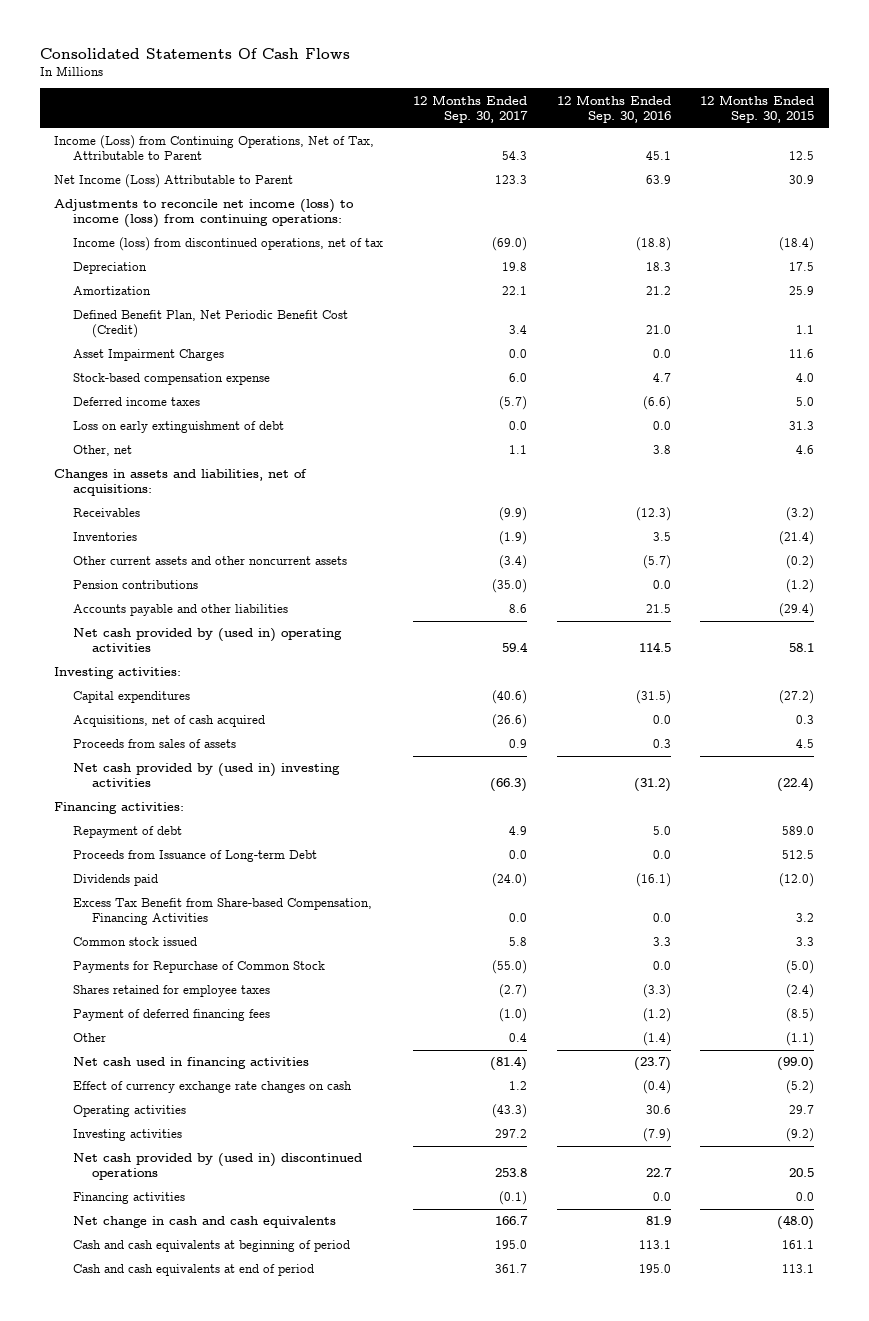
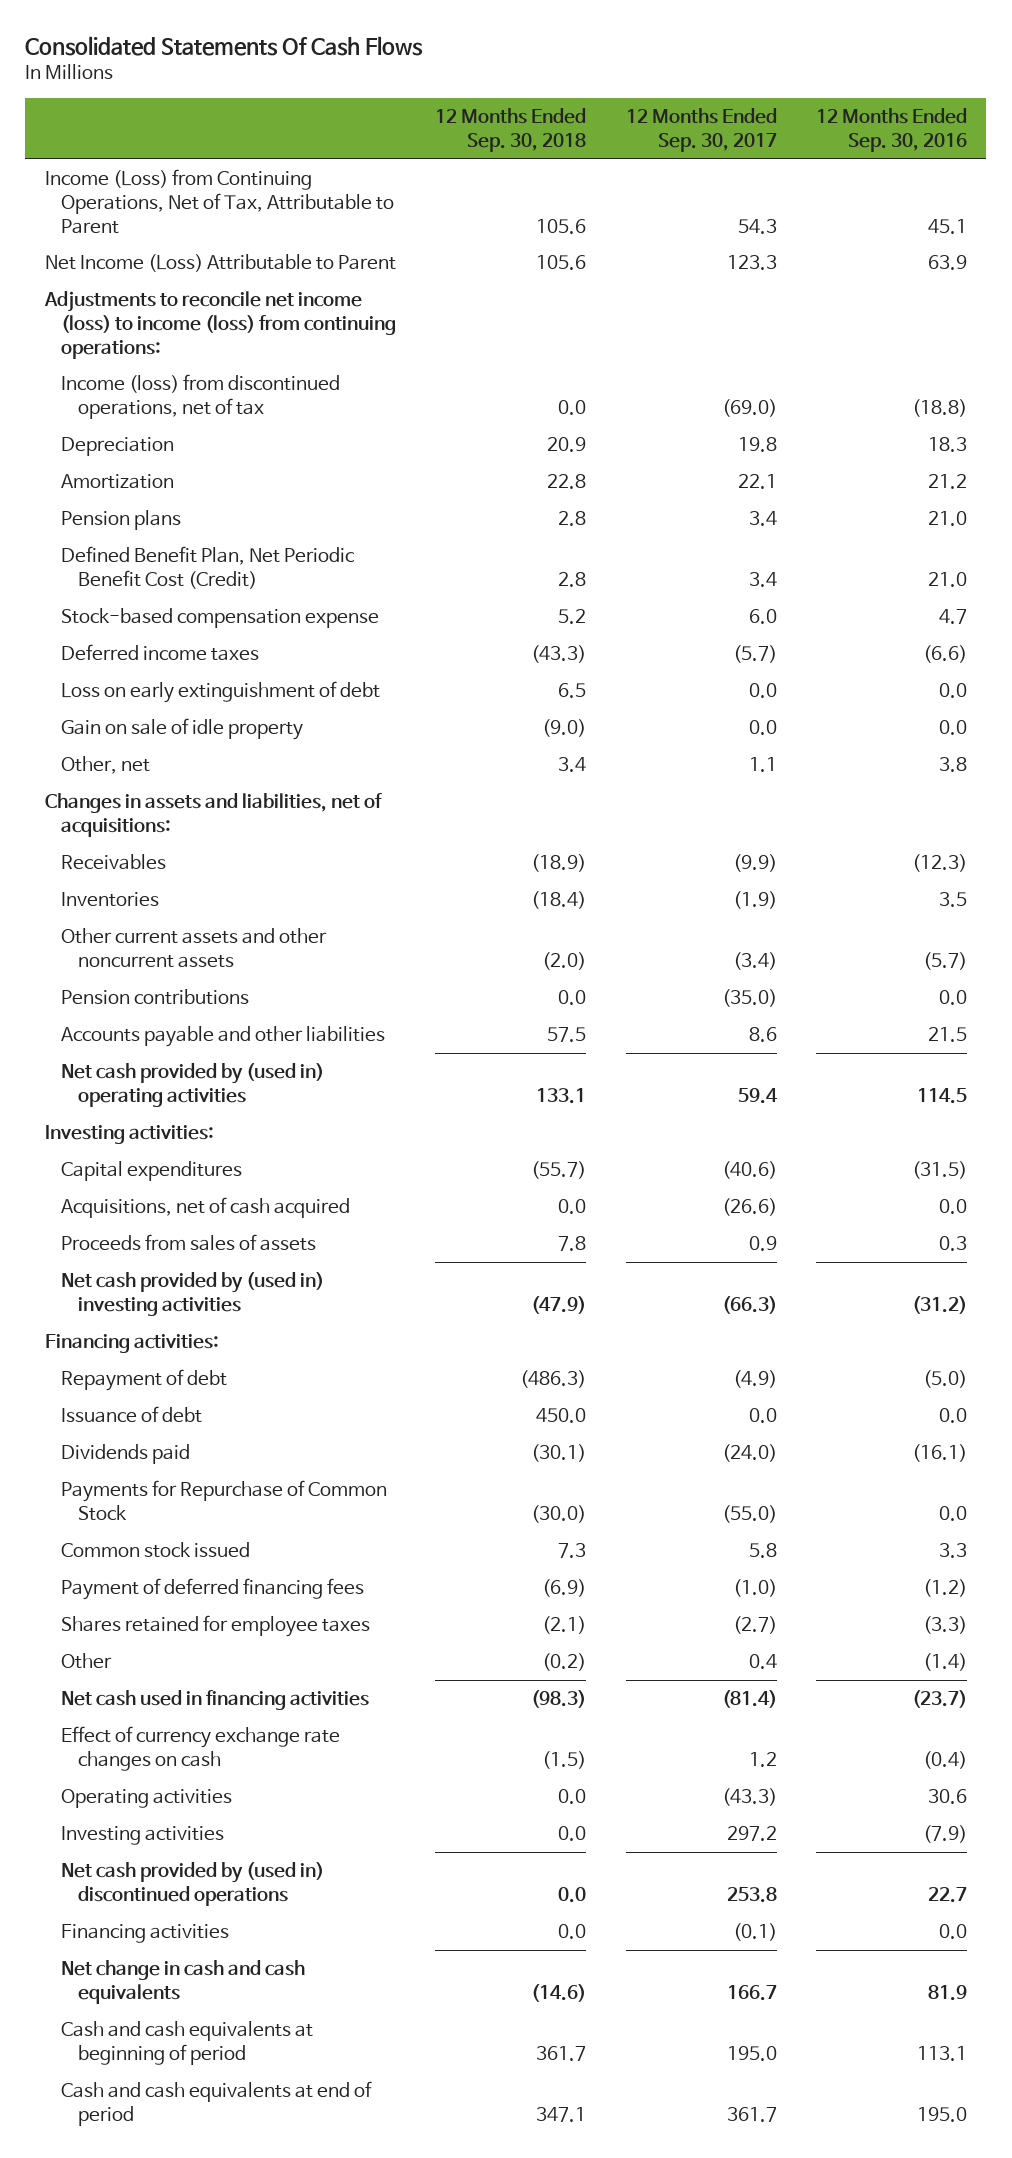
- | 12 Months Ended Sep. 30, 2017 | 12 Months Ended Sep. 30, 2016 | 12 Months Ended Sep. 30, 2015
+ | 12 Months Ended Sep. 30, 2018 | 12 Months Ended Sep. 30, 2017 | 12 Months Ended Sep. 30, 2016
+ Pension plans | 2.8 | 3.4 | 21.0
- Asset Impairment Charges | 0.0 | 0.0 | 11.6
+ Gain on sale of idle property | (9.0) | 0.0 | 0.0
- Repayment of debt | 4.9 | 5.0 | 589.0
- Proceeds from Issuance of Long-term Debt | 0.0 | 0.0 | 512.5
+ Repayment of debt | (486.3) | (4.9) | (5.0)
+ Issuance of debt | 450.0 | 0.0 | 0.0
- Excess Tax Benefit from Share-based Compensation, Financing Activities | 0.0 | 0.0 | 3.2
moved down: Common stock issued | 7.3 | 5.8 | 3.3
moved down: Shares retained for employee taxes | (2.1) | (2.7) | (3.3)

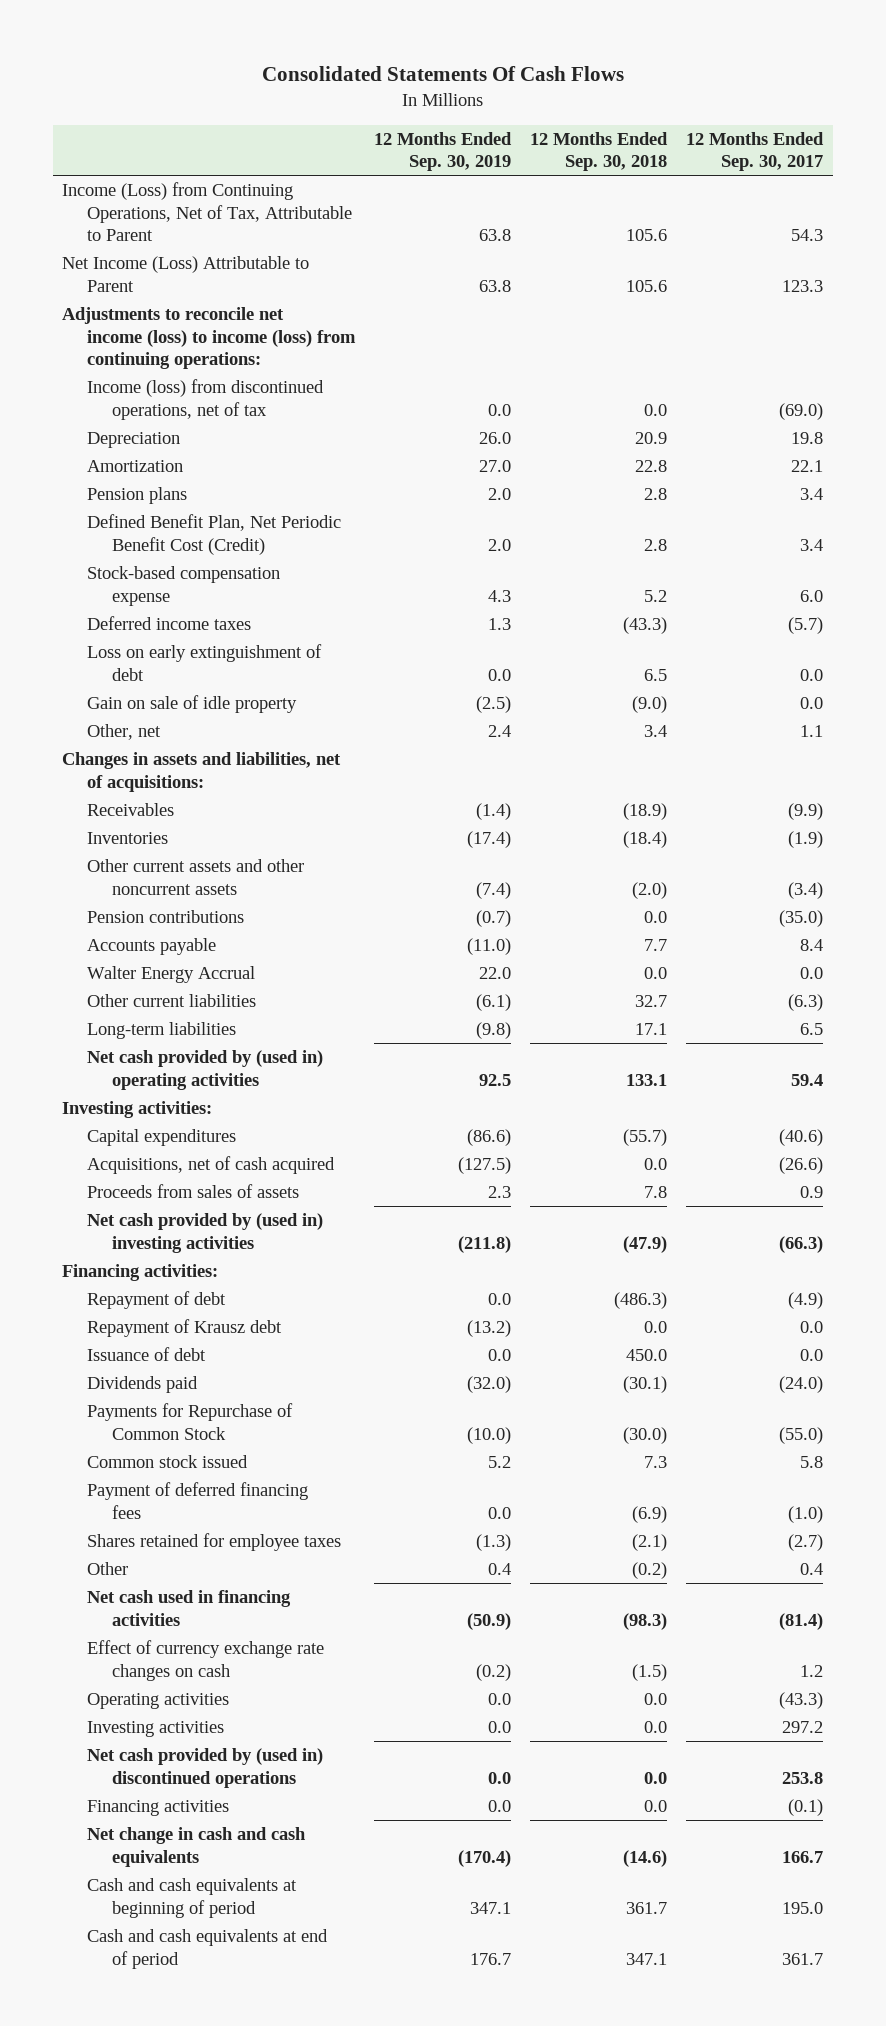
- | 12 Months Ended Sep. 30, 2018 | 12 Months Ended Sep. 30, 2017 | 12 Months Ended Sep. 30, 2016
+ | 12 Months Ended Sep. 30, 2019 | 12 Months Ended Sep. 30, 2018 | 12 Months Ended Sep. 30, 2017
- Accounts payable and other liabilities | 57.5 | 8.6 | 21.5
+ Accounts payable | (11.0) | 7.7 | 8.4
+ Walter Energy Accrual | 22.0 | 0.0 | 0.0
+ Other current liabilities | (6.1) | 32.7 | (6.3)
+ Long-term liabilities | (9.8) | 17.1 | 6.5
+ Repayment of Krausz debt | (13.2) | 0.0 | 0.0

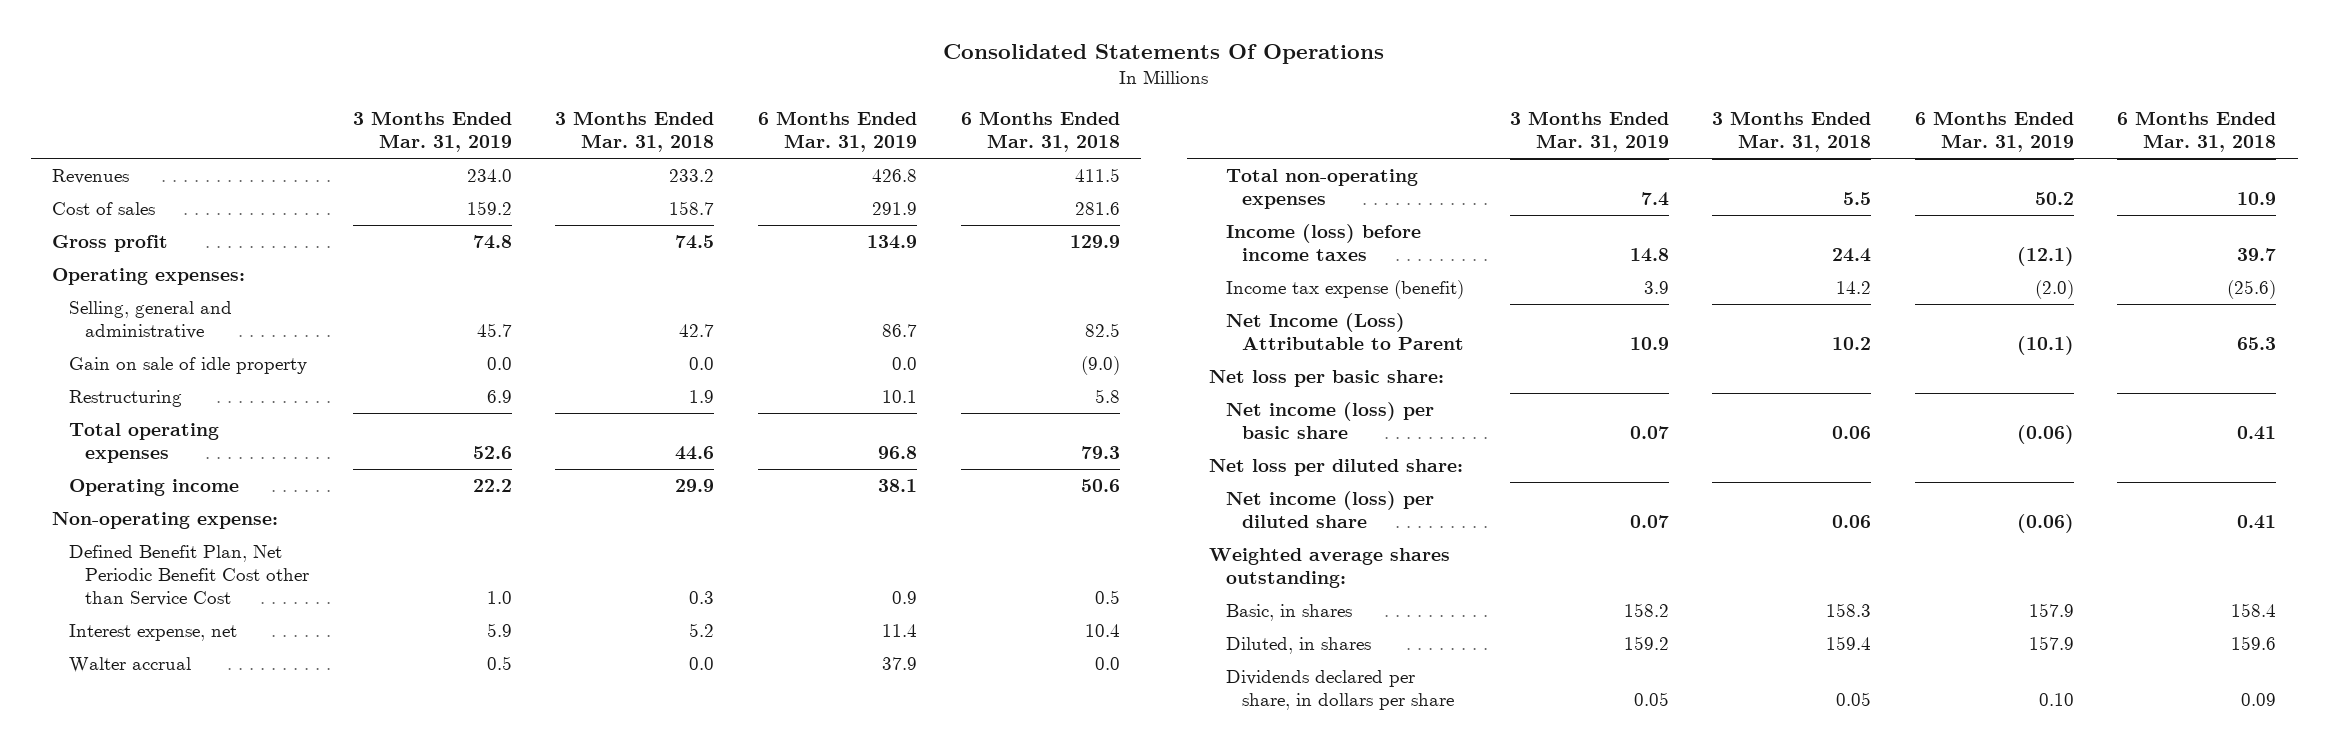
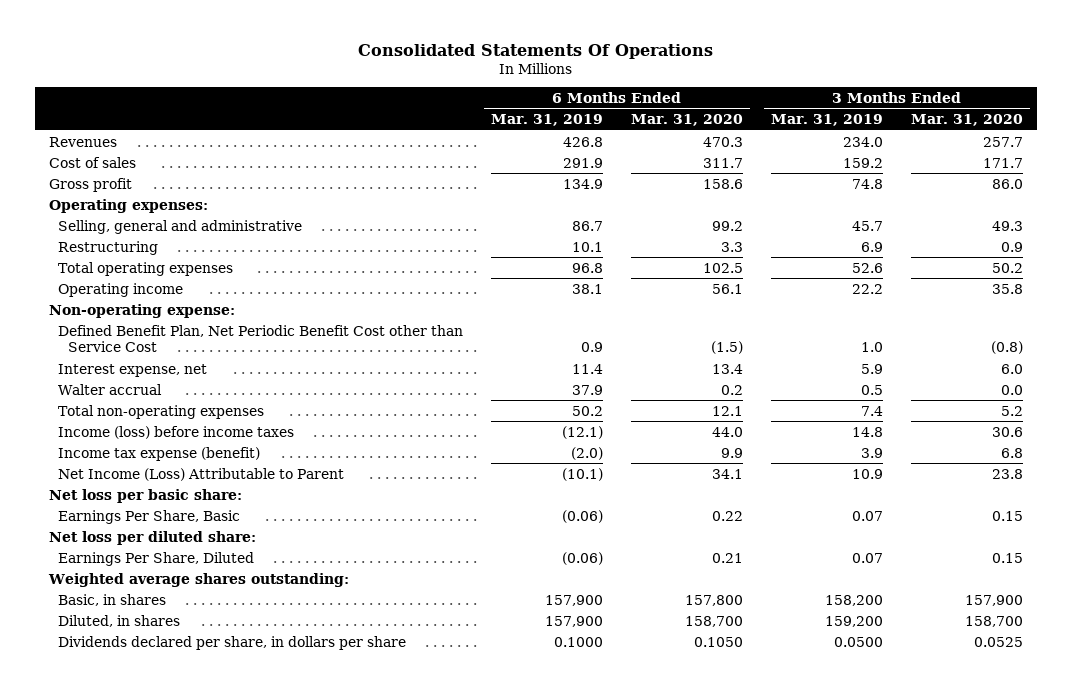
- | 3 Months Ended Mar. 31, 2019 | 3 Months Ended Mar. 31, 2018 | 6 Months Ended Mar. 31, 2019 | 6 Months Ended Mar. 31, 2018
+ | 6 Months Ended Mar. 31, 2019 | 6 Months Ended Mar. 31, 2020 | 3 Months Ended Mar. 31, 2019 | 3 Months Ended Mar. 31, 2020
- Gain on sale of idle property | 0.0 | 0.0 | 0.0 | (9.0)
- Net income (loss) per basic share | 0.07 | 0.06 | (0.06) | 0.41
+ Earnings Per Share, Basic | (0.06) | 0.22 | 0.07 | 0.15
- Net income (loss) per diluted share | 0.07 | 0.06 | (0.06) | 0.41
+ Earnings Per Share, Diluted | (0.06) | 0.21 | 0.07 | 0.15
- Basic, in shares | 158.2 | 158.3 | 157.9 | 158.4
- Diluted, in shares | 159.2 | 159.4 | 157.9 | 159.6
- Dividends declared per share, in dollars per share | 0.05 | 0.05 | 0.10 | 0.09
+ Basic, in shares | 157,900 | 157,800 | 158,200 | 157,900
+ Diluted, in shares | 157,900 | 158,700 | 159,200 | 158,700
+ Dividends declared per share, in dollars per share | 0.1000 | 0.1050 | 0.0500 | 0.0525

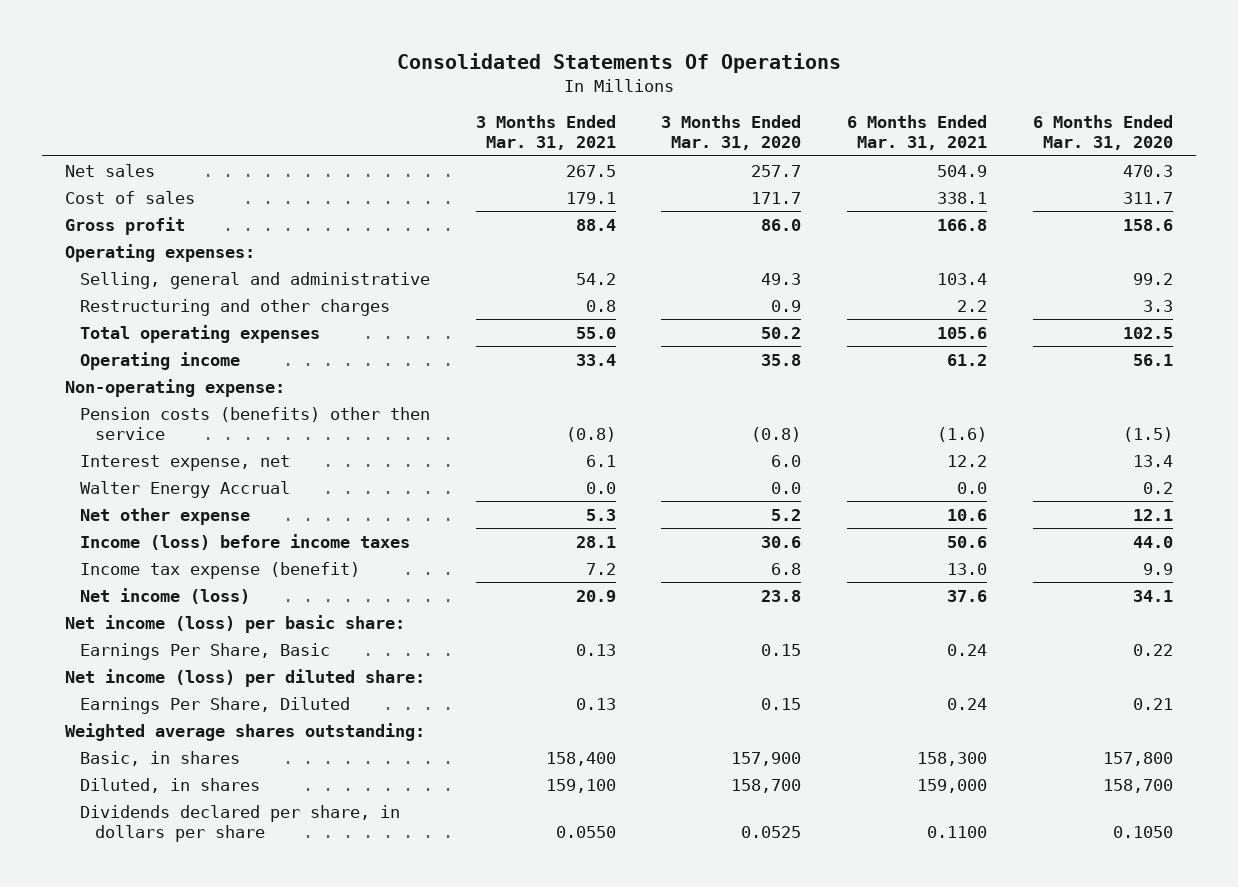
- | 6 Months Ended Mar. 31, 2019 | 6 Months Ended Mar. 31, 2020 | 3 Months Ended Mar. 31, 2019 | 3 Months Ended Mar. 31, 2020
+ | 3 Months Ended Mar. 31, 2021 | 3 Months Ended Mar. 31, 2020 | 6 Months Ended Mar. 31, 2021 | 6 Months Ended Mar. 31, 2020
- Revenues | 426.8 | 470.3 | 234.0 | 257.7
+ Net sales | 267.5 | 257.7 | 504.9 | 470.3
- Restructuring | 10.1 | 3.3 | 6.9 | 0.9
+ Restructuring and other charges | 0.8 | 0.9 | 2.2 | 3.3
- Defined Benefit Plan, Net Periodic Benefit Cost other than Service Cost | 0.9 | (1.5) | 1.0 | (0.8)
+ Pension costs (benefits) other then service | (0.8) | (0.8) | (1.6) | (1.5)
- Walter accrual | 37.9 | 0.2 | 0.5 | 0.0
- Total non-operating expenses | 50.2 | 12.1 | 7.4 | 5.2
+ Walter Energy Accrual | 0.0 | 0.0 | 0.0 | 0.2
+ Net other expense | 5.3 | 5.2 | 10.6 | 12.1
- Net Income (Loss) Attributable to Parent | (10.1) | 34.1 | 10.9 | 23.8
- Net loss per basic share:
+ Net income (loss) | 20.9 | 23.8 | 37.6 | 34.1
+ Net income (loss) per basic share:
- Net loss per diluted share:
+ Net income (loss) per diluted share:

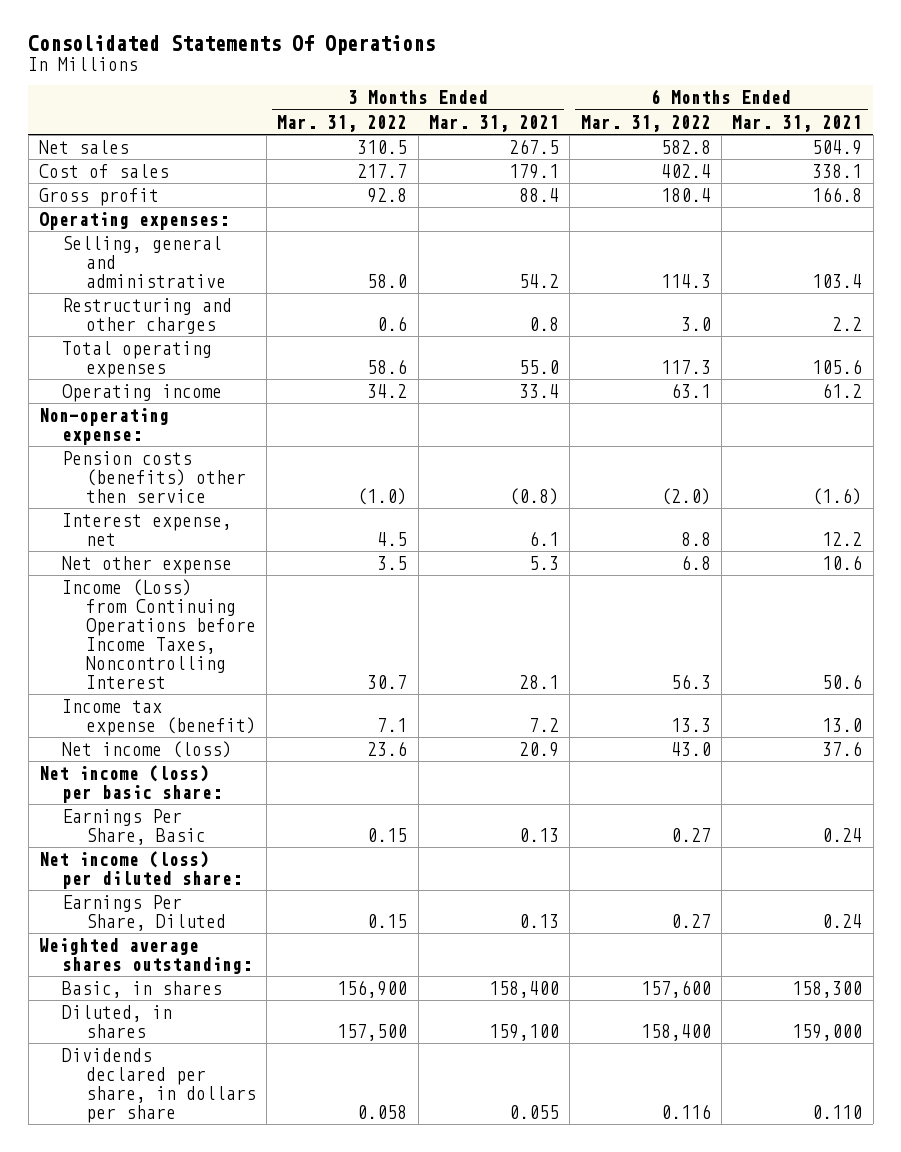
- | 3 Months Ended Mar. 31, 2021 | 3 Months Ended Mar. 31, 2020 | 6 Months Ended Mar. 31, 2021 | 6 Months Ended Mar. 31, 2020
+ | 3 Months Ended Mar. 31, 2022 | 3 Months Ended Mar. 31, 2021 | 6 Months Ended Mar. 31, 2022 | 6 Months Ended Mar. 31, 2021
- Walter Energy Accrual | 0.0 | 0.0 | 0.0 | 0.2
- Income (loss) before income taxes | 28.1 | 30.6 | 50.6 | 44.0
+ Income (Loss) from Continuing Operations before Income Taxes, Noncontrolling Interest | 30.7 | 28.1 | 56.3 | 50.6
- Dividends declared per share, in dollars per share | 0.0550 | 0.0525 | 0.1100 | 0.1050
+ Dividends declared per share, in dollars per share | 0.058 | 0.055 | 0.116 | 0.110

